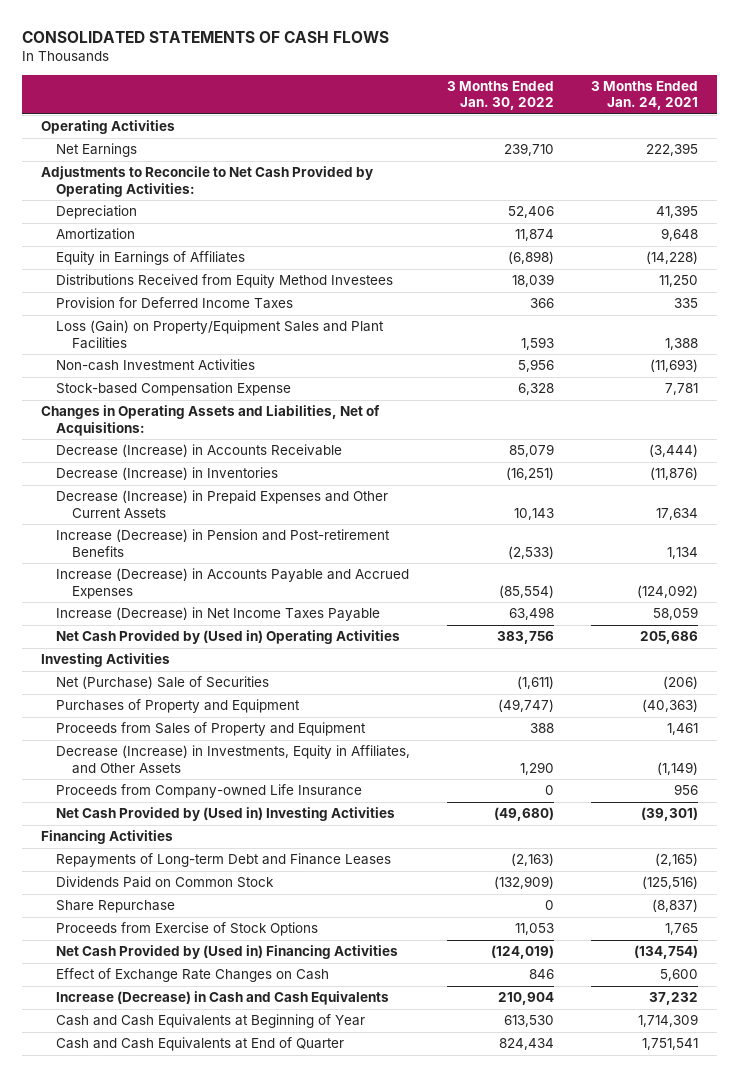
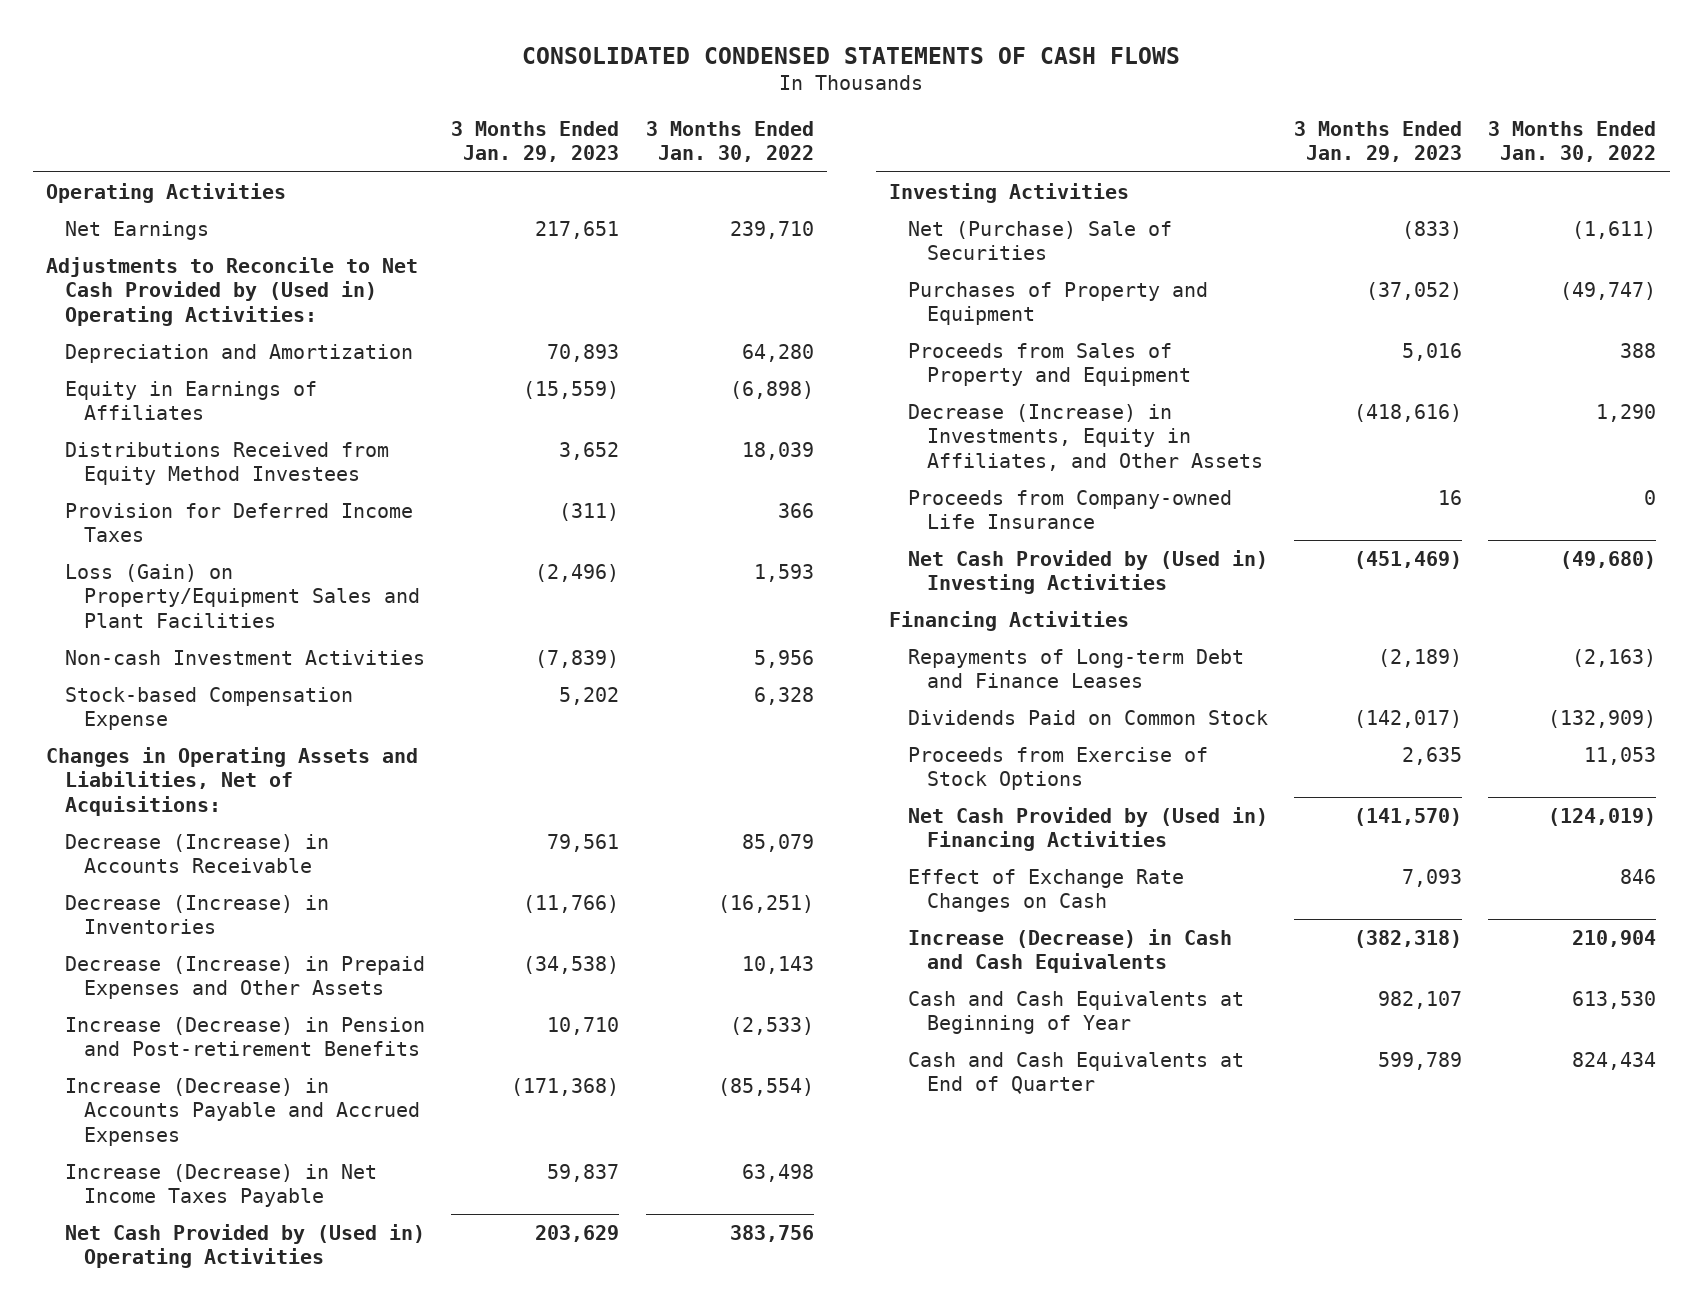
- CONSOLIDATED STATEMENTS OF CASH FLOWS
+ CONSOLIDATED CONDENSED STATEMENTS OF CASH FLOWS
- | 3 Months Ended Jan. 30, 2022 | 3 Months Ended Jan. 24, 2021
+ | 3 Months Ended Jan. 29, 2023 | 3 Months Ended Jan. 30, 2022
- Adjustments to Reconcile to Net Cash Provided by Operating Activities:
- Depreciation | 52,406 | 41,395
- Amortization | 11,874 | 9,648
+ Adjustments to Reconcile to Net Cash Provided by (Used in) Operating Activities:
+ Depreciation and Amortization | 70,893 | 64,280
- Decrease (Increase) in Prepaid Expenses and Other Current Assets | 10,143 | 17,634
+ Decrease (Increase) in Prepaid Expenses and Other Assets | (34,538) | 10,143
- Share Repurchase | 0 | (8,837)

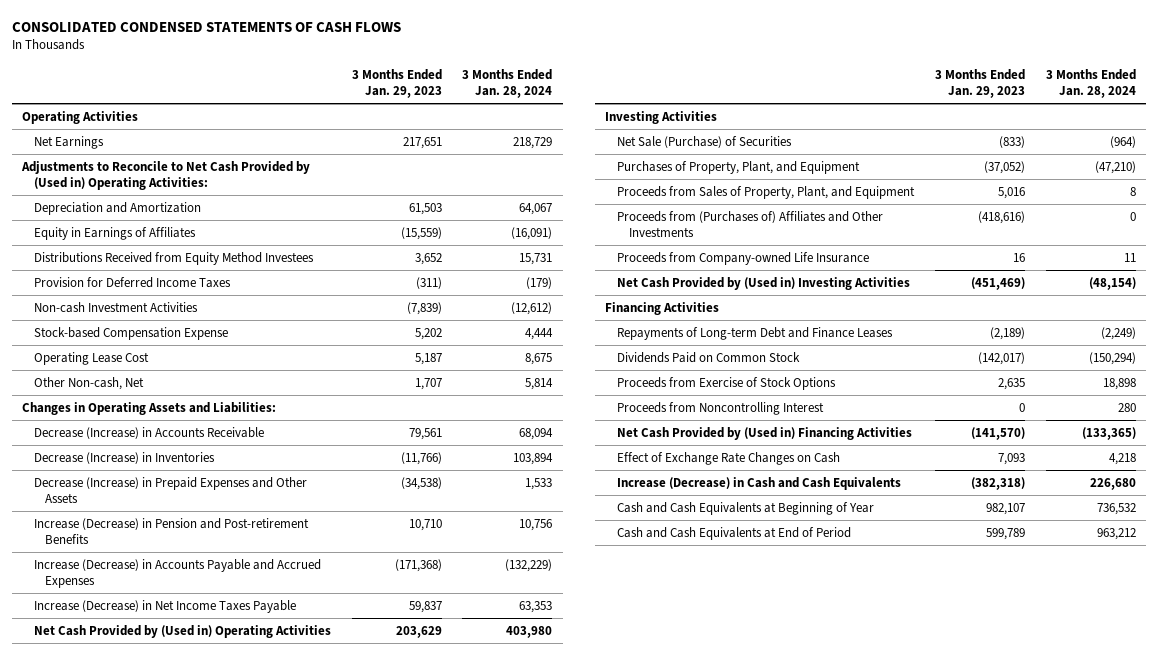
- | 3 Months Ended Jan. 29, 2023 | 3 Months Ended Jan. 30, 2022
+ | 3 Months Ended Jan. 29, 2023 | 3 Months Ended Jan. 28, 2024
- Depreciation and Amortization | 70,893 | 64,280
+ Depreciation and Amortization | 61,503 | 64,067
- Loss (Gain) on Property/Equipment Sales and Plant Facilities | (2,496) | 1,593
- Changes in Operating Assets and Liabilities, Net of Acquisitions:
+ Operating Lease Cost | 5,187 | 8,675
+ Other Non-cash, Net | 1,707 | 5,814
+ Changes in Operating Assets and Liabilities:
- Net (Purchase) Sale of Securities | (833) | (1,611)
- Purchases of Property and Equipment | (37,052) | (49,747)
- Proceeds from Sales of Property and Equipment | 5,016 | 388
- Decrease (Increase) in Investments, Equity in Affiliates, and Other Assets | (418,616) | 1,290
+ Net Sale (Purchase) of Securities | (833) | (964)
+ Purchases of Property, Plant, and Equipment | (37,052) | (47,210)
+ Proceeds from Sales of Property, Plant, and Equipment | 5,016 | 8
+ Proceeds from (Purchases of) Affiliates and Other Investments | (418,616) | 0
+ Proceeds from Noncontrolling Interest | 0 | 280
- Cash and Cash Equivalents at End of Quarter | 599,789 | 824,434
+ Cash and Cash Equivalents at End of Period | 599,789 | 963,212

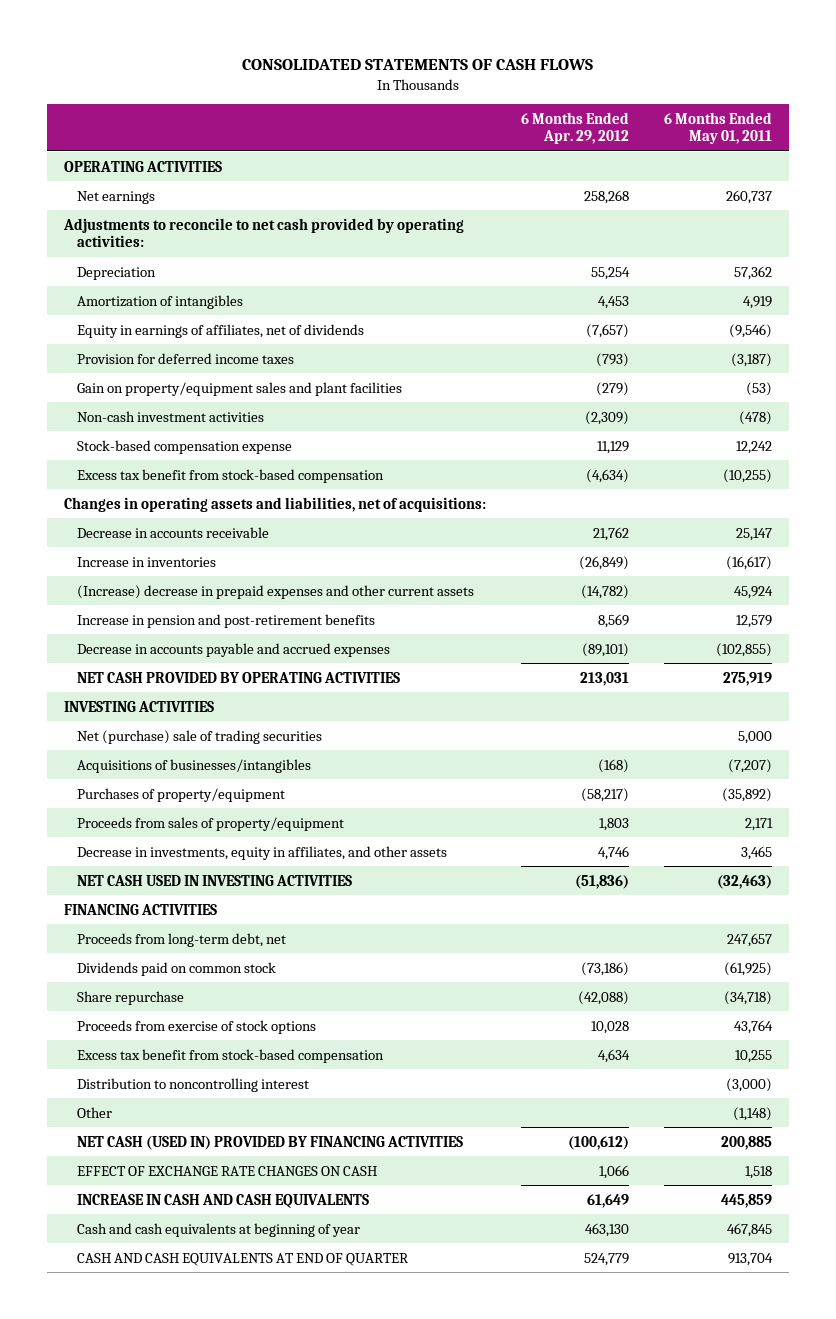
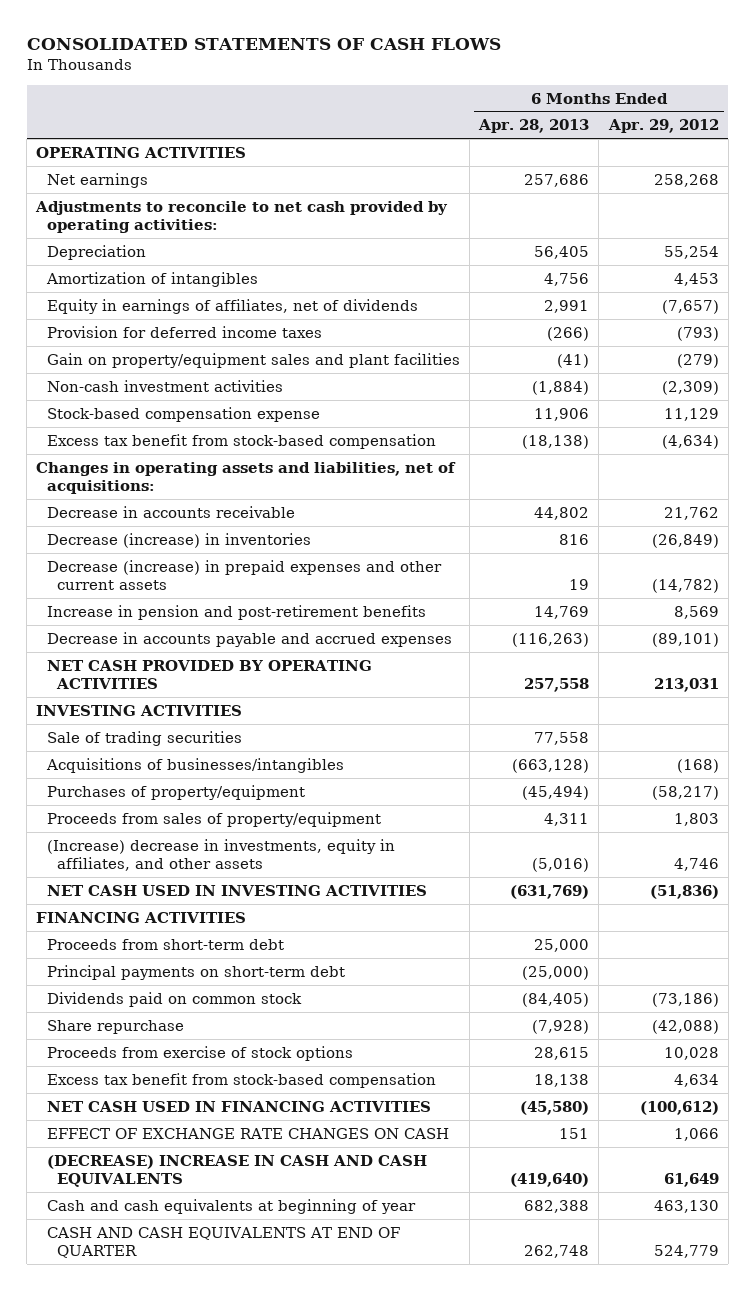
- | 6 Months Ended Apr. 29, 2012 | 6 Months Ended May 01, 2011
+ | 6 Months Ended Apr. 28, 2013 | 6 Months Ended Apr. 29, 2012
- Increase in inventories | (26,849) | (16,617)
- (Increase) decrease in prepaid expenses and other current assets | (14,782) | 45,924
+ Decrease (increase) in inventories | 816 | (26,849)
+ Decrease (increase) in prepaid expenses and other current assets | 19 | (14,782)
- Net (purchase) sale of trading securities | | 5,000
+ Sale of trading securities | 77,558 |
- Decrease in investments, equity in affiliates, and other assets | 4,746 | 3,465
+ (Increase) decrease in investments, equity in affiliates, and other assets | (5,016) | 4,746
- Proceeds from long-term debt, net | | 247,657
+ Proceeds from short-term debt | 25,000 |
+ Principal payments on short-term debt | (25,000) |
- Distribution to noncontrolling interest | | (3,000)
- Other | | (1,148)
- NET CASH (USED IN) PROVIDED BY FINANCING ACTIVITIES | (100,612) | 200,885
+ NET CASH USED IN FINANCING ACTIVITIES | (45,580) | (100,612)
- INCREASE IN CASH AND CASH EQUIVALENTS | 61,649 | 445,859
+ (DECREASE) INCREASE IN CASH AND CASH EQUIVALENTS | (419,640) | 61,649

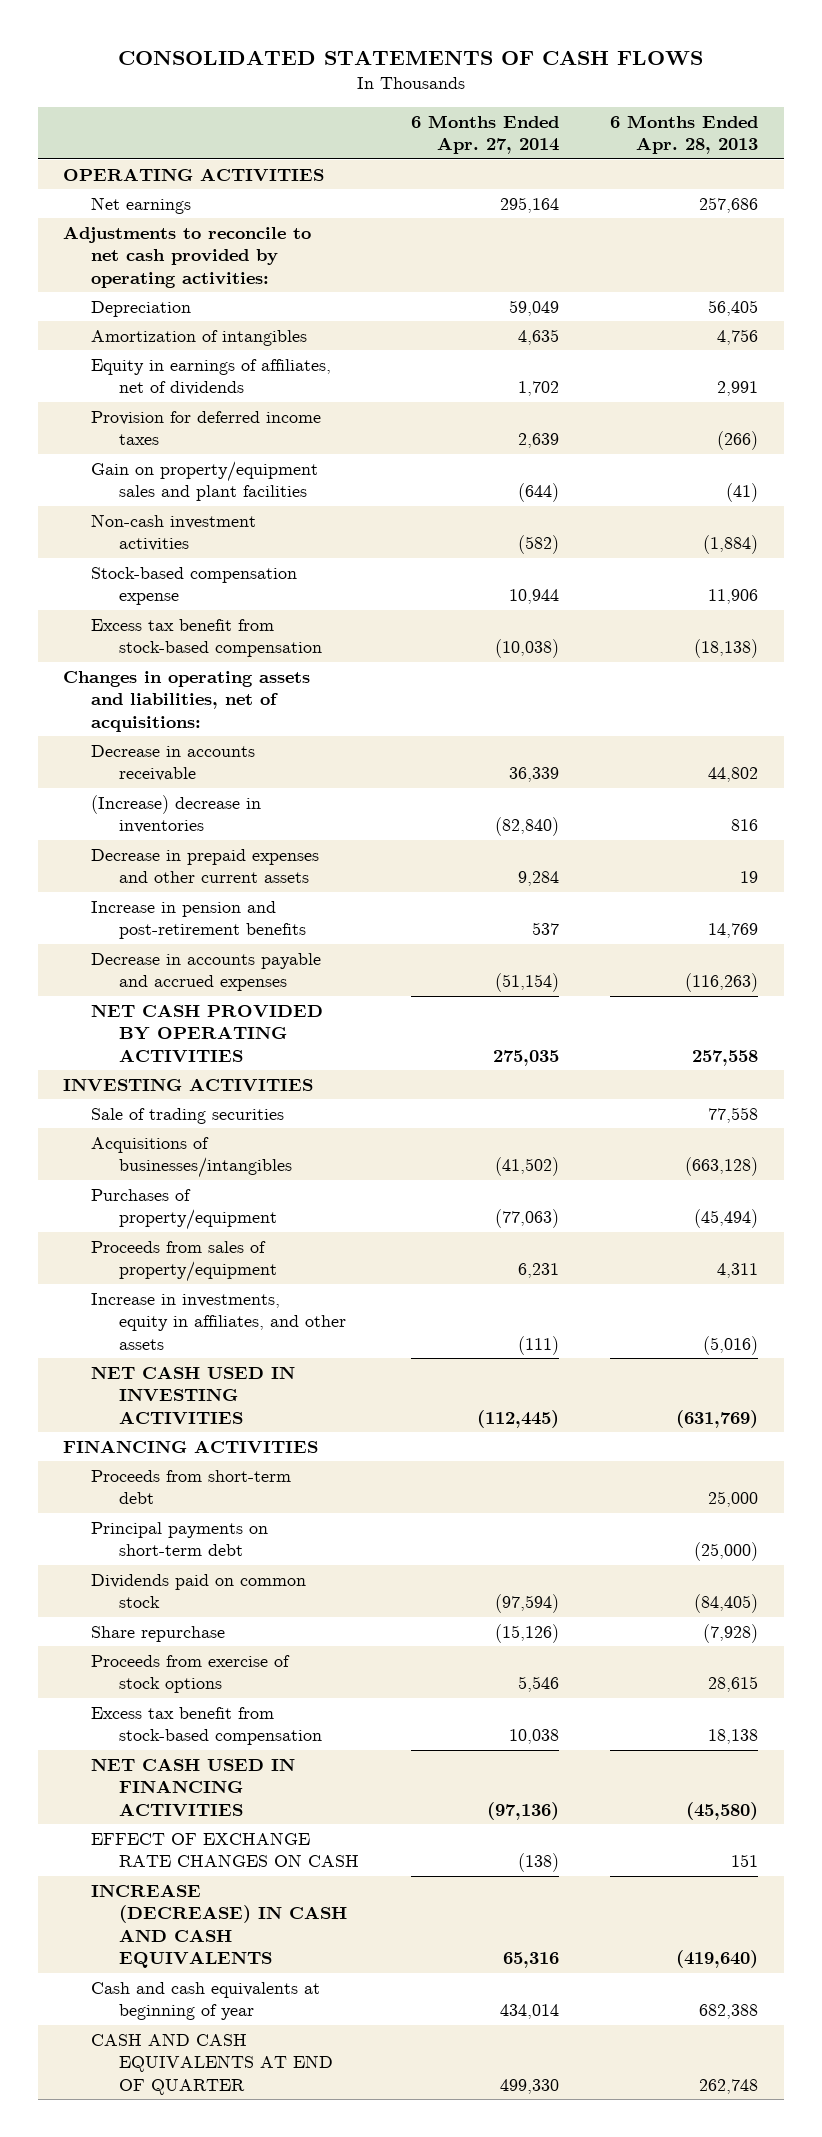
- | 6 Months Ended Apr. 28, 2013 | 6 Months Ended Apr. 29, 2012
+ | 6 Months Ended Apr. 27, 2014 | 6 Months Ended Apr. 28, 2013
- Decrease (increase) in inventories | 816 | (26,849)
- Decrease (increase) in prepaid expenses and other current assets | 19 | (14,782)
+ (Increase) decrease in inventories | (82,840) | 816
+ Decrease in prepaid expenses and other current assets | 9,284 | 19
- (Increase) decrease in investments, equity in affiliates, and other assets | (5,016) | 4,746
+ Increase in investments, equity in affiliates, and other assets | (111) | (5,016)
- (DECREASE) INCREASE IN CASH AND CASH EQUIVALENTS | (419,640) | 61,649
+ INCREASE (DECREASE) IN CASH AND CASH EQUIVALENTS | 65,316 | (419,640)

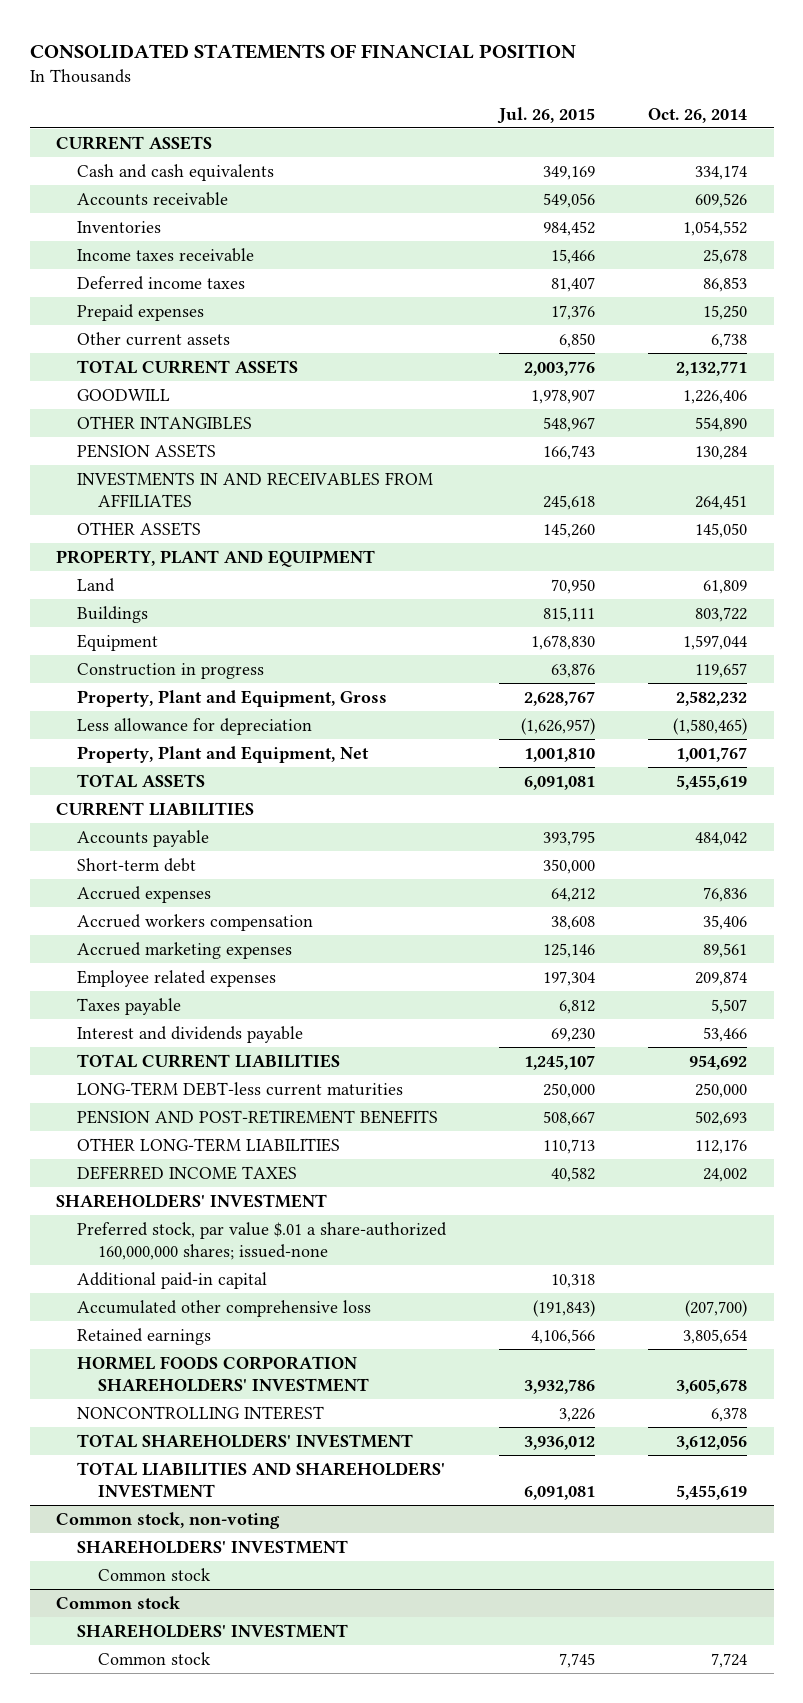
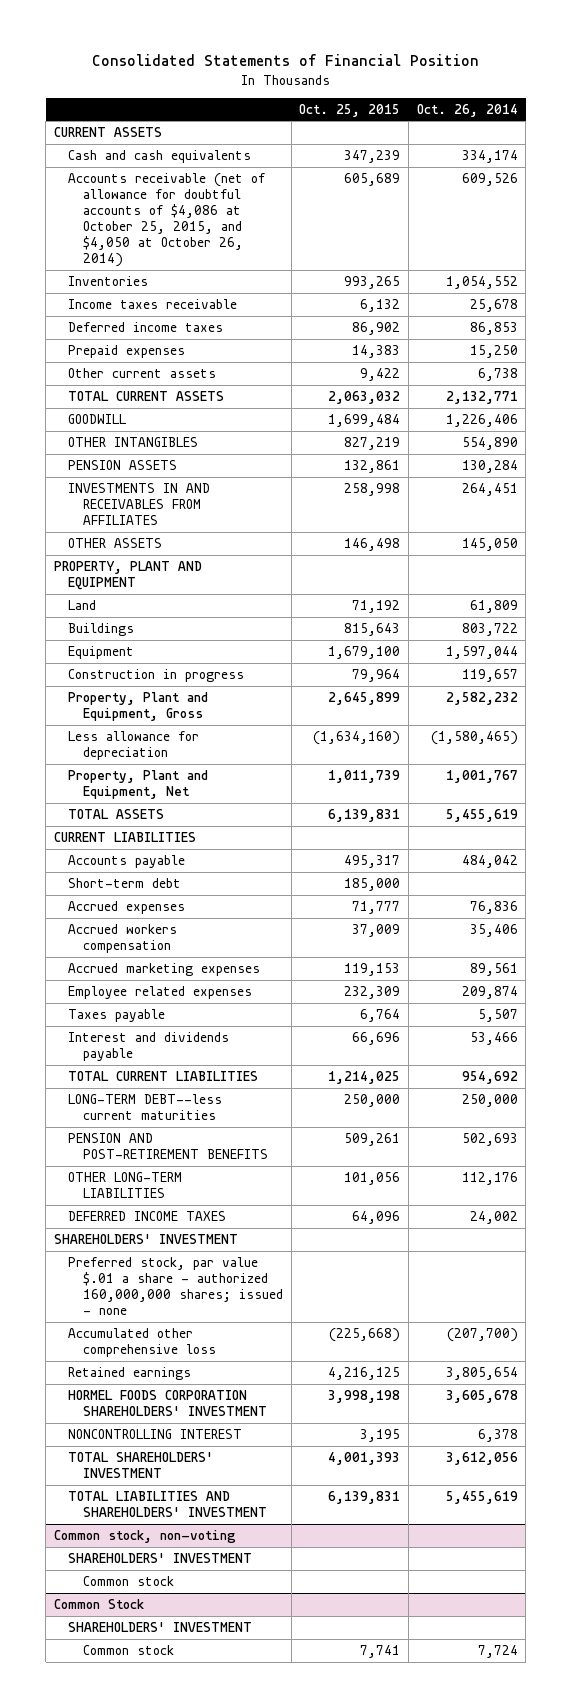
- CONSOLIDATED STATEMENTS OF FINANCIAL POSITION
+ Consolidated Statements of Financial Position
- | Jul. 26, 2015 | Oct. 26, 2014
+ | Oct. 25, 2015 | Oct. 26, 2014
- Accounts receivable | 549,056 | 609,526
+ Accounts receivable (net of allowance for doubtful accounts of $4,086 at October 25, 2015, and $4,050 at October 26, 2014) | 605,689 | 609,526
- LONG-TERM DEBT-less current maturities | 250,000 | 250,000
+ LONG-TERM DEBT--less current maturities | 250,000 | 250,000
- Preferred stock, par value $.01 a share-authorized 160,000,000 shares; issued-none
- Additional paid-in capital | 10,318 |
+ Preferred stock, par value $.01 a share - authorized 160,000,000 shares; issued - none
- Common stock
+ Common Stock

